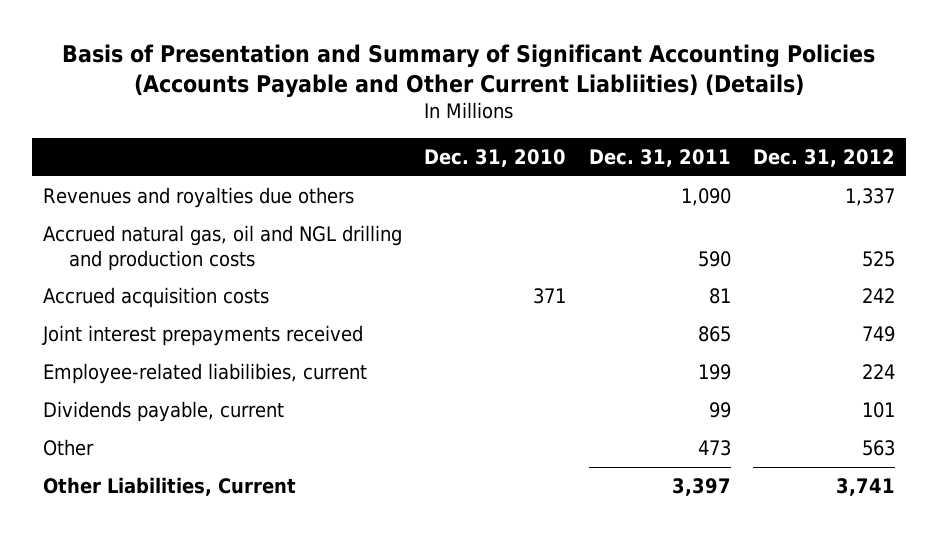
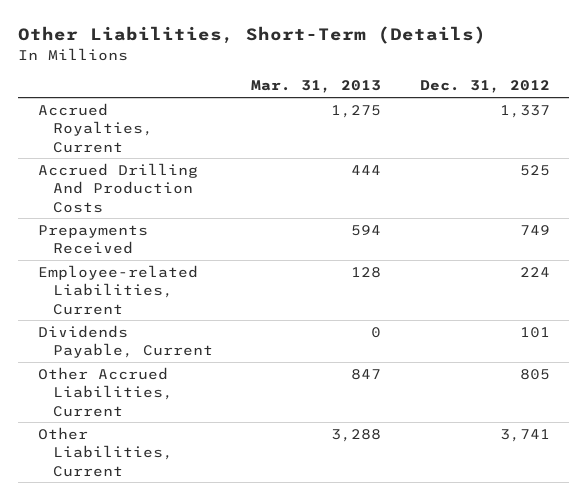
- Basis of Presentation and Summary of Significant Accounting Policies (Accounts Payable and Other Current Liabliities) (Details)
+ Other Liabilities, Short-Term (Details)
- | Dec. 31, 2010 | Dec. 31, 2011 | Dec. 31, 2012
+ | Mar. 31, 2013 | Dec. 31, 2012
- Revenues and royalties due others | | 1,090 | 1,337
- Accrued natural gas, oil and NGL drilling and production costs | | 590 | 525
- Accrued acquisition costs | 371 | 81 | 242
- Joint interest prepayments received | | 865 | 749
- Employee-related liabilibies, current | | 199 | 224
- Dividends payable, current | | 99 | 101
- Other | | 473 | 563
+ Accrued Royalties, Current | 1,275 | 1,337
+ Accrued Drilling And Production Costs | 444 | 525
+ Prepayments Received | 594 | 749
+ Employee-related Liabilities, Current | 128 | 224
+ Dividends Payable, Current | 0 | 101
+ Other Accrued Liabilities, Current | 847 | 805

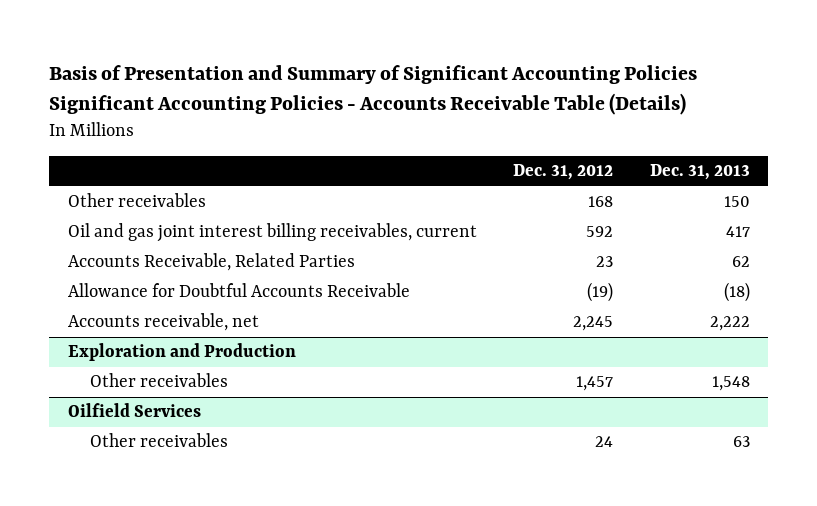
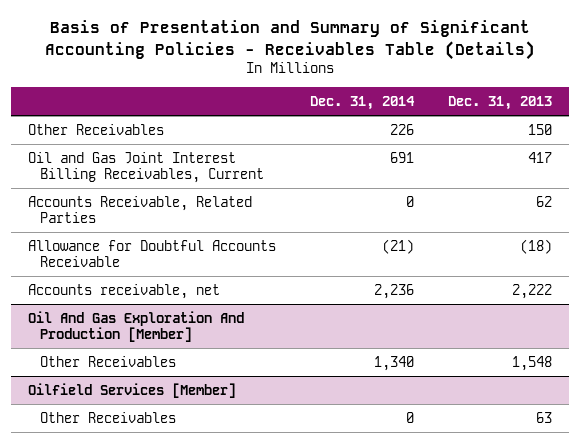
- Basis of Presentation and Summary of Significant Accounting Policies Significant Accounting Policies - Accounts Receivable Table (Details)
+ Basis of Presentation and Summary of Significant Accounting Policies - Receivables Table (Details)
- | Dec. 31, 2012 | Dec. 31, 2013
+ | Dec. 31, 2014 | Dec. 31, 2013
- Other receivables | 168 | 150
- Oil and gas joint interest billing receivables, current | 592 | 417
+ Other Receivables | 226 | 150
+ Oil and Gas Joint Interest Billing Receivables, Current | 691 | 417
- Exploration and Production
- Other receivables | 1,457 | 1,548
- Oilfield Services
- Other receivables | 24 | 63
+ Oil And Gas Exploration And Production [Member]
+ Other Receivables | 1,340 | 1,548
+ Oilfield Services [Member]
+ Other Receivables | 0 | 63

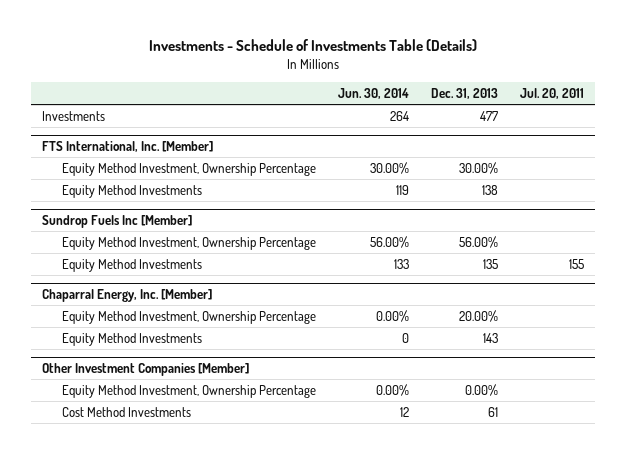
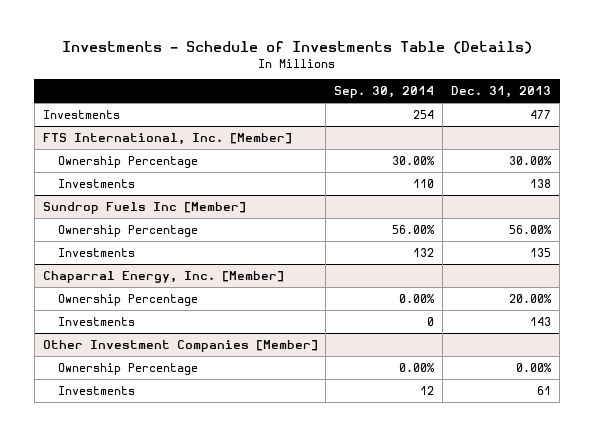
- | Jun. 30, 2014 | Dec. 31, 2013 | Jul. 20, 2011
+ | Sep. 30, 2014 | Dec. 31, 2013
@ FTS International, Inc. [Member]
- Equity Method Investment, Ownership Percentage | 30.00% | 30.00% |
- Equity Method Investments | 119 | 138 |
+ Ownership Percentage | 30.00% | 30.00%
+ Investments | 110 | 138
@ Sundrop Fuels Inc [Member]
- Equity Method Investment, Ownership Percentage | 56.00% | 56.00% |
- Equity Method Investments | 133 | 135 | 155
+ Ownership Percentage | 56.00% | 56.00%
+ Investments | 132 | 135
@ Chaparral Energy, Inc. [Member]
- Equity Method Investment, Ownership Percentage | 0.00% | 20.00% |
- Equity Method Investments | 0 | 143 |
+ Ownership Percentage | 0.00% | 20.00%
+ Investments | 0 | 143
@ Other Investment Companies [Member]
- Equity Method Investment, Ownership Percentage | 0.00% | 0.00% |
- Cost Method Investments | 12 | 61 |
+ Ownership Percentage | 0.00% | 0.00%
+ Investments | 12 | 61

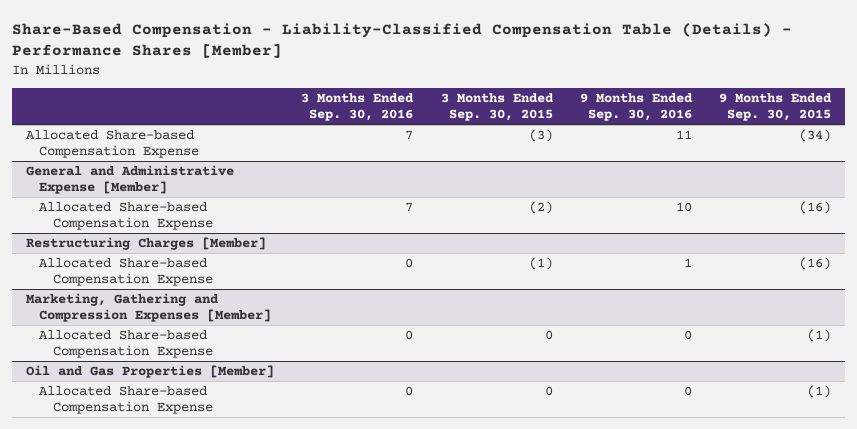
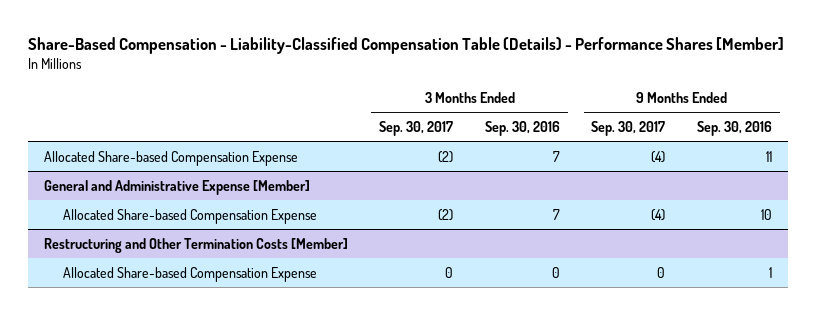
- | 3 Months Ended Sep. 30, 2016 | 3 Months Ended Sep. 30, 2015 | 9 Months Ended Sep. 30, 2016 | 9 Months Ended Sep. 30, 2015
+ | 3 Months Ended Sep. 30, 2017 | 3 Months Ended Sep. 30, 2016 | 9 Months Ended Sep. 30, 2017 | 9 Months Ended Sep. 30, 2016
- Restructuring Charges [Member]
+ Restructuring and Other Termination Costs [Member]
- Marketing, Gathering and Compression Expenses [Member]
- Allocated Share-based Compensation Expense | 0 | 0 | 0 | (1)
- Oil and Gas Properties [Member]
- Allocated Share-based Compensation Expense | 0 | 0 | 0 | (1)

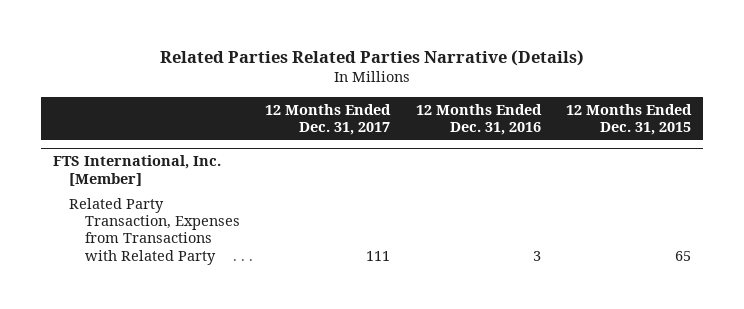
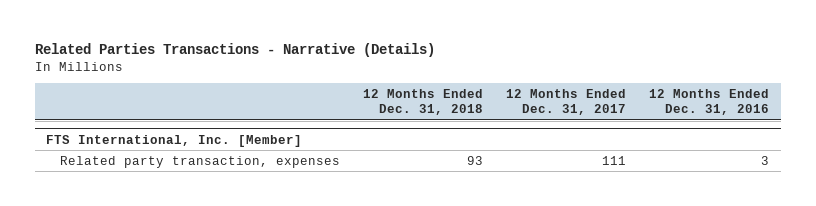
- Related Parties Related Parties Narrative (Details)
+ Related Parties Transactions - Narrative (Details)
- | 12 Months Ended Dec. 31, 2017 | 12 Months Ended Dec. 31, 2016 | 12 Months Ended Dec. 31, 2015
+ | 12 Months Ended Dec. 31, 2018 | 12 Months Ended Dec. 31, 2017 | 12 Months Ended Dec. 31, 2016
@ FTS International, Inc. [Member]
- Related Party Transaction, Expenses from Transactions with Related Party | 111 | 3 | 65
+ Related party transaction, expenses | 93 | 111 | 3

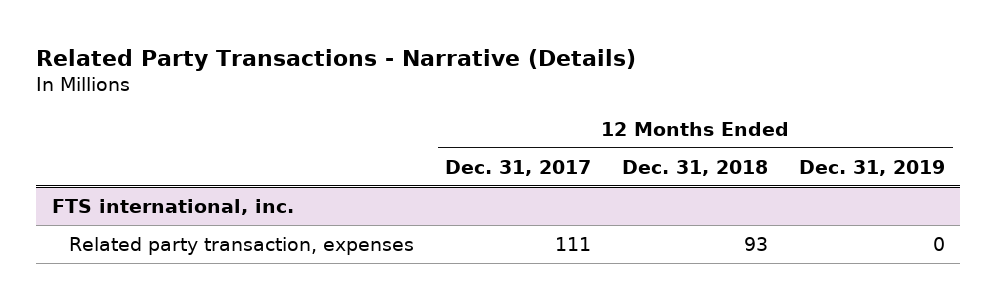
- Related Parties Transactions - Narrative (Details)
+ Related Party Transactions - Narrative (Details)
- | 12 Months Ended Dec. 31, 2018 | 12 Months Ended Dec. 31, 2017 | 12 Months Ended Dec. 31, 2016
+ | 12 Months Ended Dec. 31, 2017 | 12 Months Ended Dec. 31, 2018 | 12 Months Ended Dec. 31, 2019
- FTS International, Inc. [Member]
+ FTS international, inc.

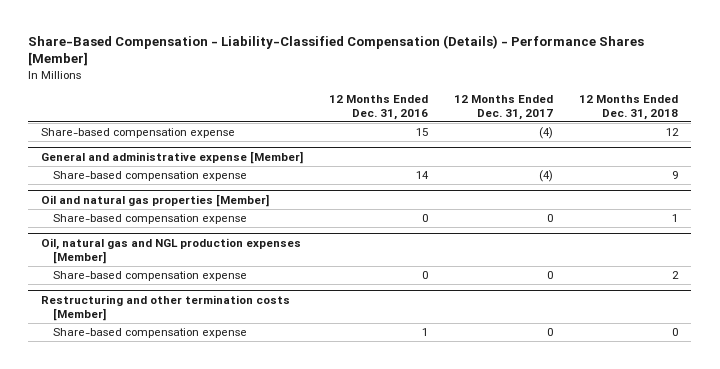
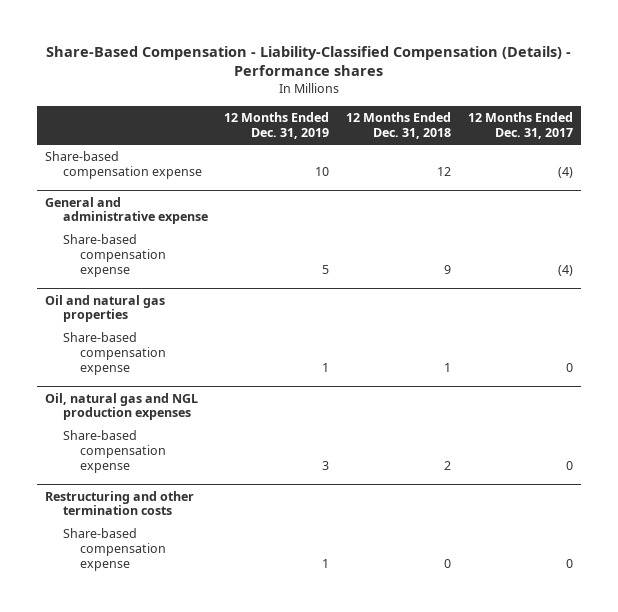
- Share-Based Compensation - Liability-Classified Compensation (Details) - Performance Shares [Member]
+ Share-Based Compensation - Liability-Classified Compensation (Details) - Performance shares
- | 12 Months Ended Dec. 31, 2016 | 12 Months Ended Dec. 31, 2017 | 12 Months Ended Dec. 31, 2018
+ | 12 Months Ended Dec. 31, 2019 | 12 Months Ended Dec. 31, 2018 | 12 Months Ended Dec. 31, 2017
- General and administrative expense [Member]
+ General and administrative expense
- Oil and natural gas properties [Member]
+ Oil and natural gas properties
- Oil, natural gas and NGL production expenses [Member]
+ Oil, natural gas and NGL production expenses
- Restructuring and other termination costs [Member]
+ Restructuring and other termination costs

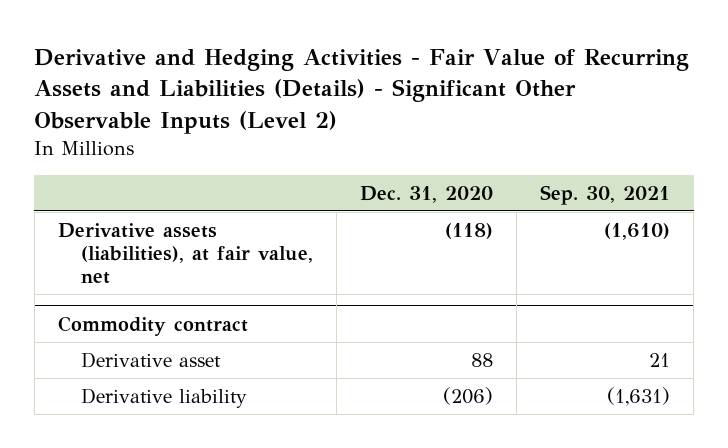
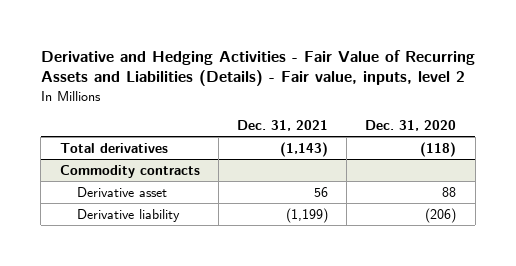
- Derivative and Hedging Activities - Fair Value of Recurring Assets and Liabilities (Details) - Significant Other Observable Inputs (Level 2)
+ Derivative and Hedging Activities - Fair Value of Recurring Assets and Liabilities (Details) - Fair value, inputs, level 2
- | Dec. 31, 2020 | Sep. 30, 2021
+ | Dec. 31, 2021 | Dec. 31, 2020
- Derivative assets (liabilities), at fair value, net | (118) | (1,610)
- Commodity contract
+ Total derivatives | (1,143) | (118)
+ Commodity contracts

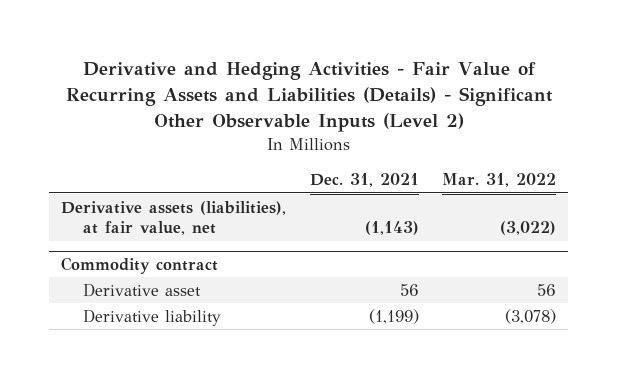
- Derivative and Hedging Activities - Fair Value of Recurring Assets and Liabilities (Details) - Fair value, inputs, level 2
+ Derivative and Hedging Activities - Fair Value of Recurring Assets and Liabilities (Details) - Significant Other Observable Inputs (Level 2)
- | Dec. 31, 2021 | Dec. 31, 2020
+ | Dec. 31, 2021 | Mar. 31, 2022
- Total derivatives | (1,143) | (118)
- Commodity contracts
+ Derivative assets (liabilities), at fair value, net | (1,143) | (3,022)
+ Commodity contract

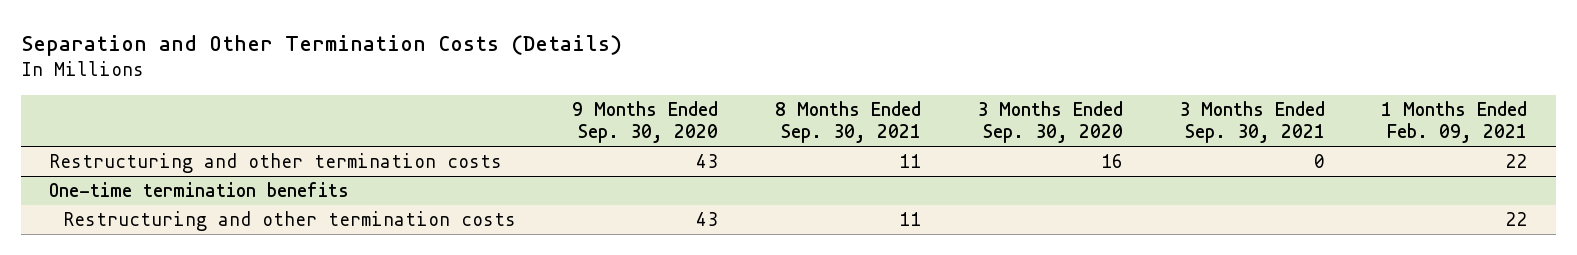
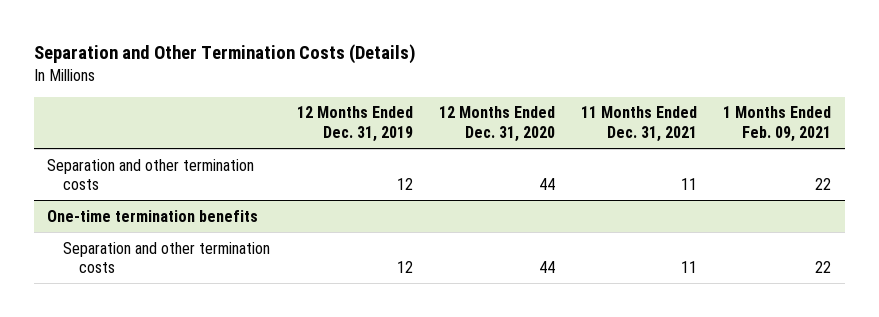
- | 9 Months Ended Sep. 30, 2020 | 8 Months Ended Sep. 30, 2021 | 3 Months Ended Sep. 30, 2020 | 3 Months Ended Sep. 30, 2021 | 1 Months Ended Feb. 09, 2021
+ | 12 Months Ended Dec. 31, 2019 | 12 Months Ended Dec. 31, 2020 | 11 Months Ended Dec. 31, 2021 | 1 Months Ended Feb. 09, 2021
- Restructuring and other termination costs | 43 | 11 | 16 | 0 | 22
+ Separation and other termination costs | 12 | 44 | 11 | 22
@ One-time termination benefits
- Restructuring and other termination costs | 43 | 11 | | | 22
+ Separation and other termination costs | 12 | 44 | 11 | 22

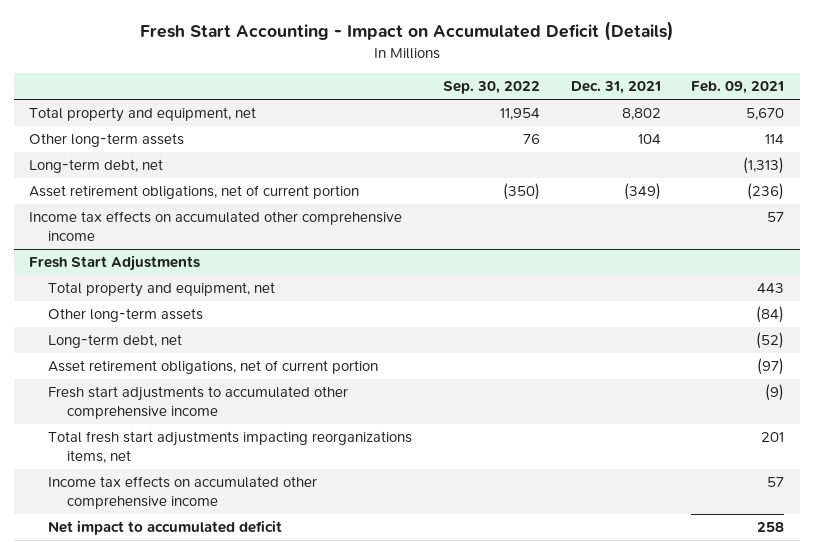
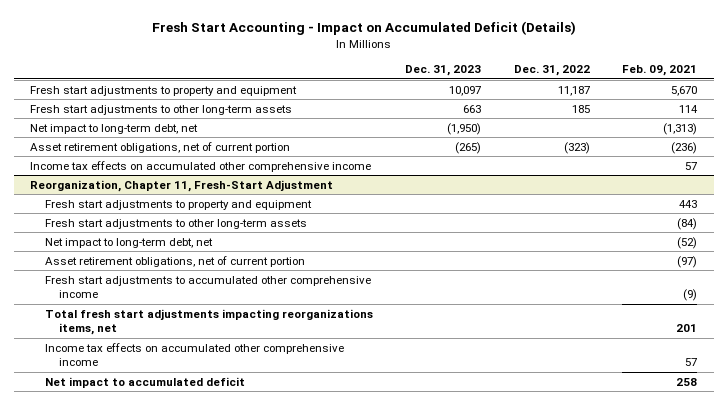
- | Sep. 30, 2022 | Dec. 31, 2021 | Feb. 09, 2021
+ | Dec. 31, 2023 | Dec. 31, 2022 | Feb. 09, 2021
- Total property and equipment, net | 11,954 | 8,802 | 5,670
- Other long-term assets | 76 | 104 | 114
- Long-term debt, net | | | (1,313)
+ Fresh start adjustments to property and equipment | 10,097 | 11,187 | 5,670
+ Fresh start adjustments to other long-term assets | 663 | 185 | 114
+ Net impact to long-term debt, net | (1,950) | | (1,313)
- Fresh Start Adjustments
- Total property and equipment, net | | | 443
- Other long-term assets | | | (84)
- Long-term debt, net | | | (52)
+ Reorganization, Chapter 11, Fresh-Start Adjustment
+ Fresh start adjustments to property and equipment | | | 443
+ Fresh start adjustments to other long-term assets | | | (84)
+ Net impact to long-term debt, net | | | (52)

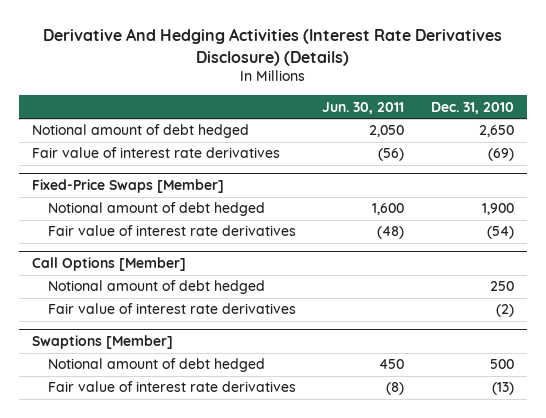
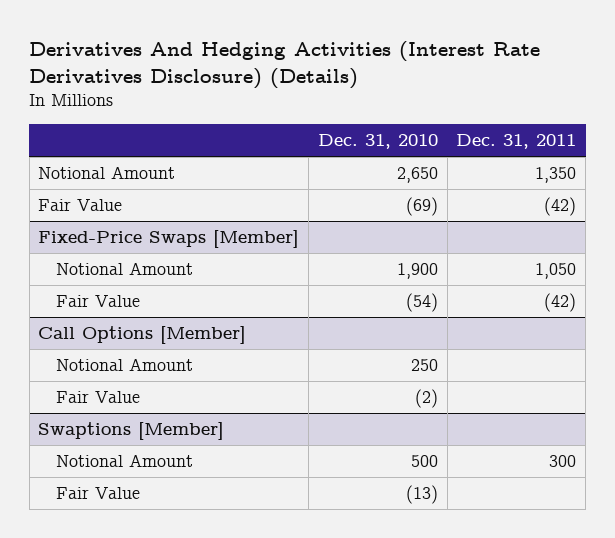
- Derivative And Hedging Activities (Interest Rate Derivatives Disclosure) (Details)
+ Derivatives And Hedging Activities (Interest Rate Derivatives Disclosure) (Details)
- | Jun. 30, 2011 | Dec. 31, 2010
+ | Dec. 31, 2010 | Dec. 31, 2011
- Notional amount of debt hedged | 2,050 | 2,650
- Fair value of interest rate derivatives | (56) | (69)
+ Notional Amount | 2,650 | 1,350
+ Fair Value | (69) | (42)
@ Fixed-Price Swaps [Member]
- Notional amount of debt hedged | 1,600 | 1,900
- Fair value of interest rate derivatives | (48) | (54)
+ Notional Amount | 1,900 | 1,050
+ Fair Value | (54) | (42)
@ Call Options [Member]
- Notional amount of debt hedged | | 250
- Fair value of interest rate derivatives | | (2)
+ Notional Amount | 250 |
+ Fair Value | (2) |
@ Swaptions [Member]
- Notional amount of debt hedged | 450 | 500
- Fair value of interest rate derivatives | (8) | (13)
+ Notional Amount | 500 | 300
+ Fair Value | (13) |

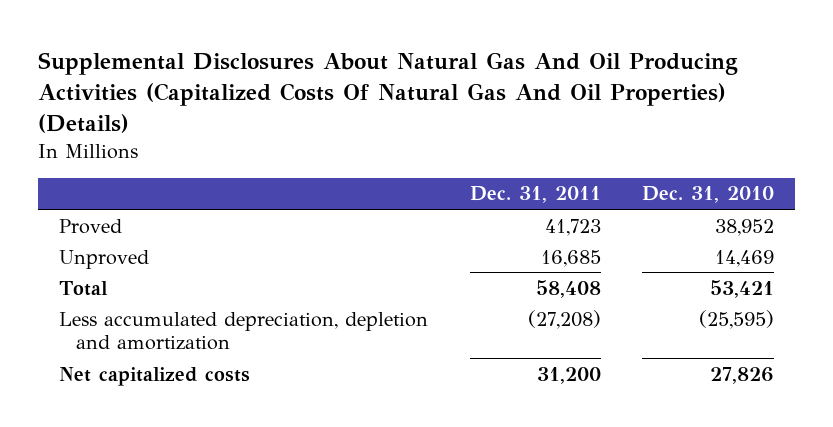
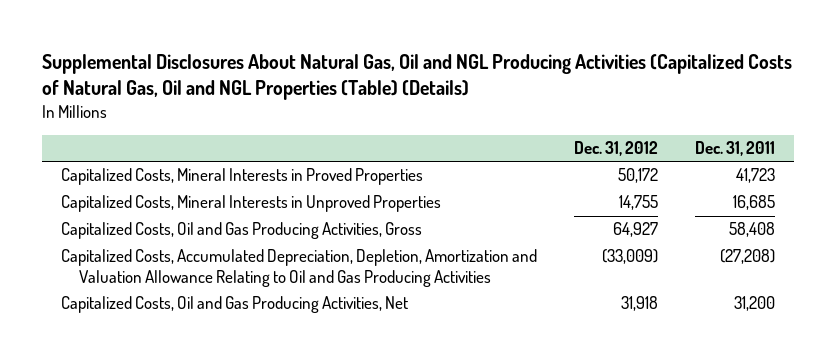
- Supplemental Disclosures About Natural Gas And Oil Producing Activities (Capitalized Costs Of Natural Gas And Oil Properties) (Details)
+ Supplemental Disclosures About Natural Gas, Oil and NGL Producing Activities (Capitalized Costs of Natural Gas, Oil and NGL Properties (Table) (Details)
- | Dec. 31, 2011 | Dec. 31, 2010
+ | Dec. 31, 2012 | Dec. 31, 2011
- Proved | 41,723 | 38,952
- Unproved | 16,685 | 14,469
- Total | 58,408 | 53,421
- Less accumulated depreciation, depletion and amortization | (27,208) | (25,595)
- Net capitalized costs | 31,200 | 27,826
+ Capitalized Costs, Mineral Interests in Proved Properties | 50,172 | 41,723
+ Capitalized Costs, Mineral Interests in Unproved Properties | 14,755 | 16,685
+ Capitalized Costs, Oil and Gas Producing Activities, Gross | 64,927 | 58,408
+ Capitalized Costs, Accumulated Depreciation, Depletion, Amortization and Valuation Allowance Relating to Oil and Gas Producing Activities | (33,009) | (27,208)
+ Capitalized Costs, Oil and Gas Producing Activities, Net | 31,918 | 31,200

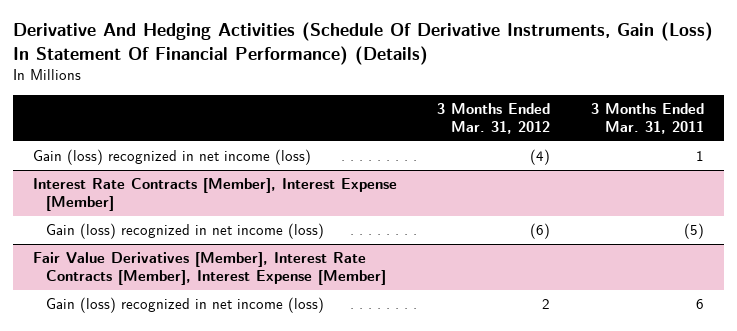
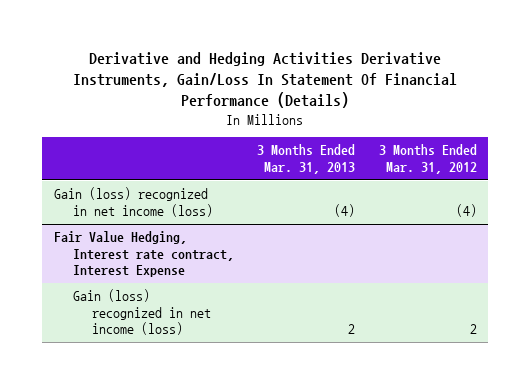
- Derivative And Hedging Activities (Schedule Of Derivative Instruments, Gain (Loss) In Statement Of Financial Performance) (Details)
+ Derivative and Hedging Activities Derivative Instruments, Gain/Loss In Statement Of Financial Performance (Details)
- | 3 Months Ended Mar. 31, 2012 | 3 Months Ended Mar. 31, 2011
+ | 3 Months Ended Mar. 31, 2013 | 3 Months Ended Mar. 31, 2012
- Interest Rate Contracts [Member], Interest Expense [Member]
- Gain (loss) recognized in net income (loss) | (6) | (5)
- Fair Value Derivatives [Member], Interest Rate Contracts [Member], Interest Expense [Member]
+ Fair Value Hedging, Interest rate contract, Interest Expense

